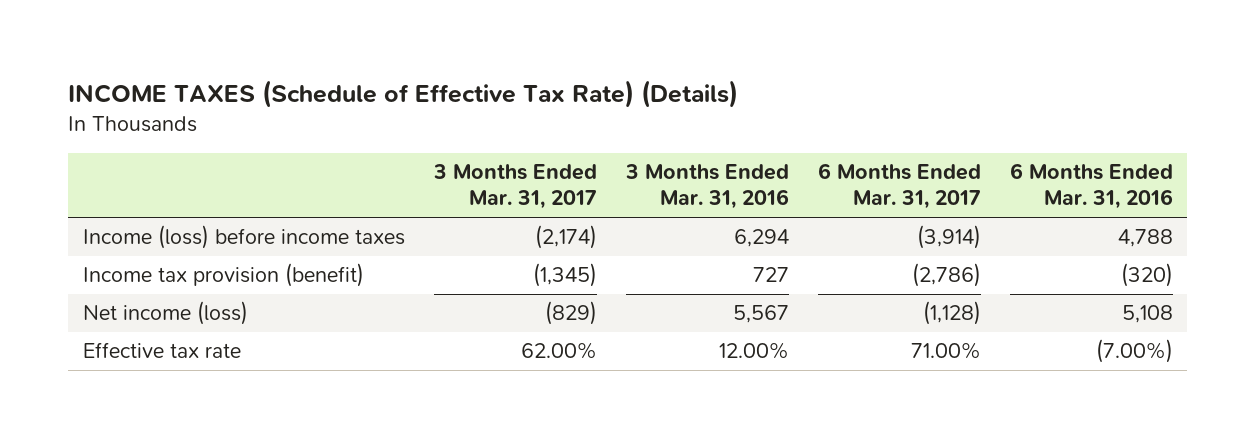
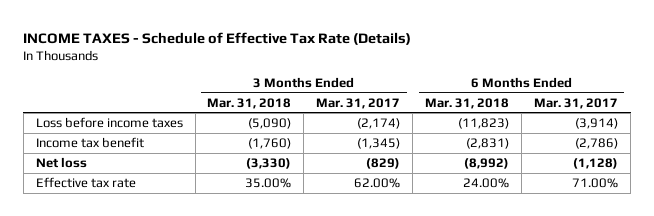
- INCOME TAXES (Schedule of Effective Tax Rate) (Details)
+ INCOME TAXES - Schedule of Effective Tax Rate (Details)
- | 3 Months Ended Mar. 31, 2017 | 3 Months Ended Mar. 31, 2016 | 6 Months Ended Mar. 31, 2017 | 6 Months Ended Mar. 31, 2016
+ | 3 Months Ended Mar. 31, 2018 | 3 Months Ended Mar. 31, 2017 | 6 Months Ended Mar. 31, 2018 | 6 Months Ended Mar. 31, 2017
- Income (loss) before income taxes | (2,174) | 6,294 | (3,914) | 4,788
- Income tax provision (benefit) | (1,345) | 727 | (2,786) | (320)
- Net income (loss) | (829) | 5,567 | (1,128) | 5,108
+ Loss before income taxes | (5,090) | (2,174) | (11,823) | (3,914)
+ Income tax benefit | (1,760) | (1,345) | (2,831) | (2,786)
+ Net loss | (3,330) | (829) | (8,992) | (1,128)

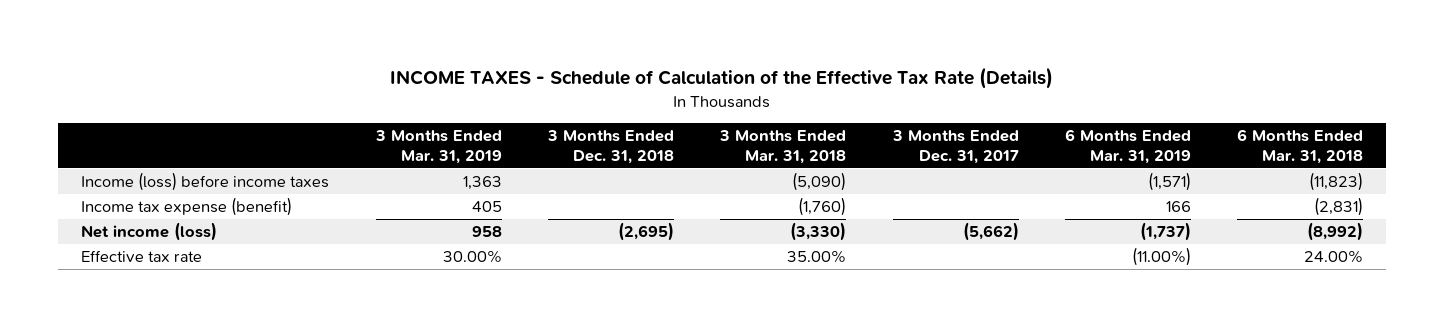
- INCOME TAXES - Schedule of Effective Tax Rate (Details)
+ INCOME TAXES - Schedule of Calculation of the Effective Tax Rate (Details)
- | 3 Months Ended Mar. 31, 2018 | 3 Months Ended Mar. 31, 2017 | 6 Months Ended Mar. 31, 2018 | 6 Months Ended Mar. 31, 2017
+ | 3 Months Ended Mar. 31, 2019 | 3 Months Ended Dec. 31, 2018 | 3 Months Ended Mar. 31, 2018 | 3 Months Ended Dec. 31, 2017 | 6 Months Ended Mar. 31, 2019 | 6 Months Ended Mar. 31, 2018
- Loss before income taxes | (5,090) | (2,174) | (11,823) | (3,914)
- Income tax benefit | (1,760) | (1,345) | (2,831) | (2,786)
- Net loss | (3,330) | (829) | (8,992) | (1,128)
+ Income (loss) before income taxes | 1,363 | | (5,090) | | (1,571) | (11,823)
+ Income tax expense (benefit) | 405 | | (1,760) | | 166 | (2,831)
+ Net income (loss) | 958 | (2,695) | (3,330) | (5,662) | (1,737) | (8,992)

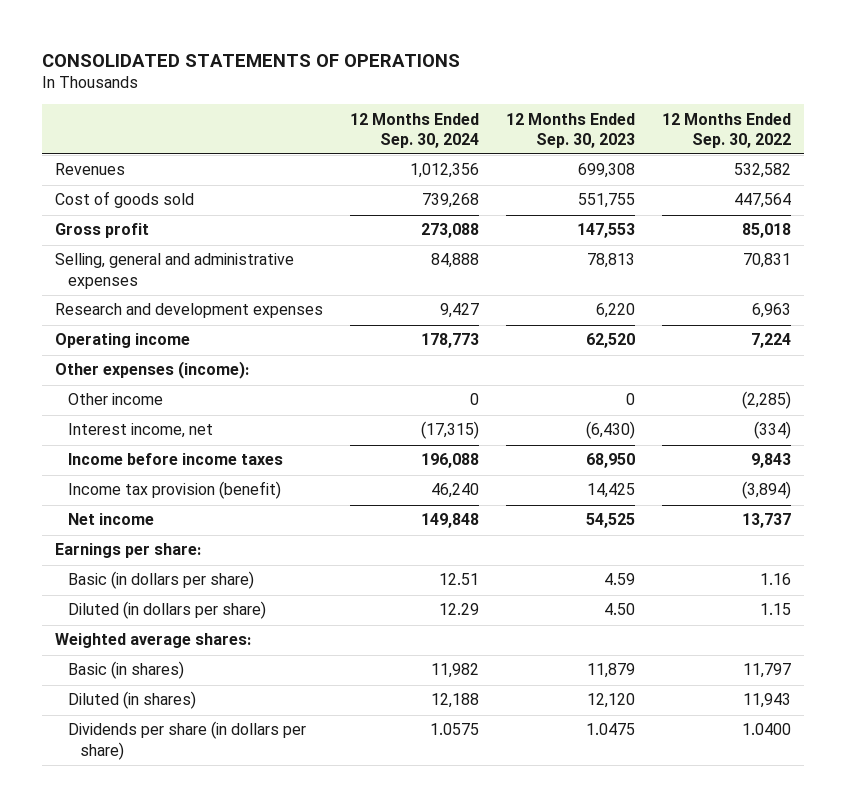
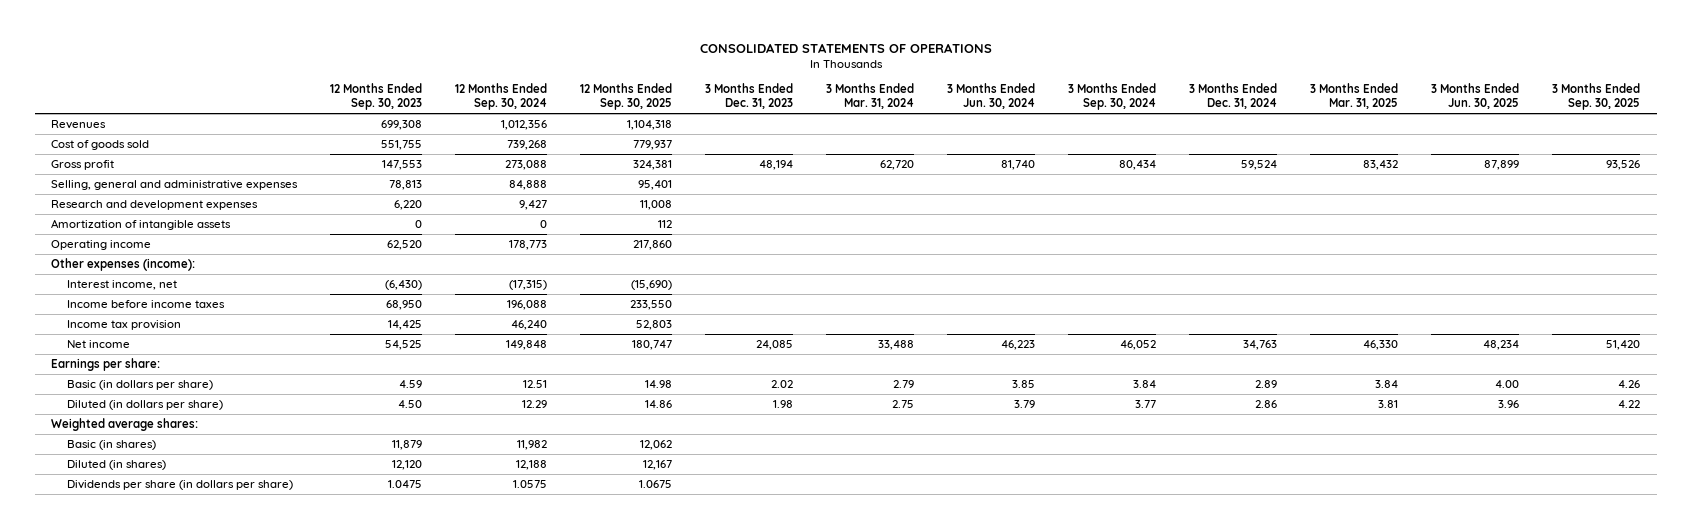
- | 12 Months Ended Sep. 30, 2024 | 12 Months Ended Sep. 30, 2023 | 12 Months Ended Sep. 30, 2022
+ | 12 Months Ended Sep. 30, 2023 | 12 Months Ended Sep. 30, 2024 | 12 Months Ended Sep. 30, 2025 | 3 Months Ended Dec. 31, 2023 | 3 Months Ended Mar. 31, 2024 | 3 Months Ended Jun. 30, 2024 | 3 Months Ended Sep. 30, 2024 | 3 Months Ended Dec. 31, 2024 | 3 Months Ended Mar. 31, 2025 | 3 Months Ended Jun. 30, 2025 | 3 Months Ended Sep. 30, 2025
+ Amortization of intangible assets | 0 | 0 | 112 | | | | | | | |
- Other income | 0 | 0 | (2,285)
- Income tax provision (benefit) | 46,240 | 14,425 | (3,894)
+ Income tax provision | 14,425 | 46,240 | 52,803 | | | | | | | |

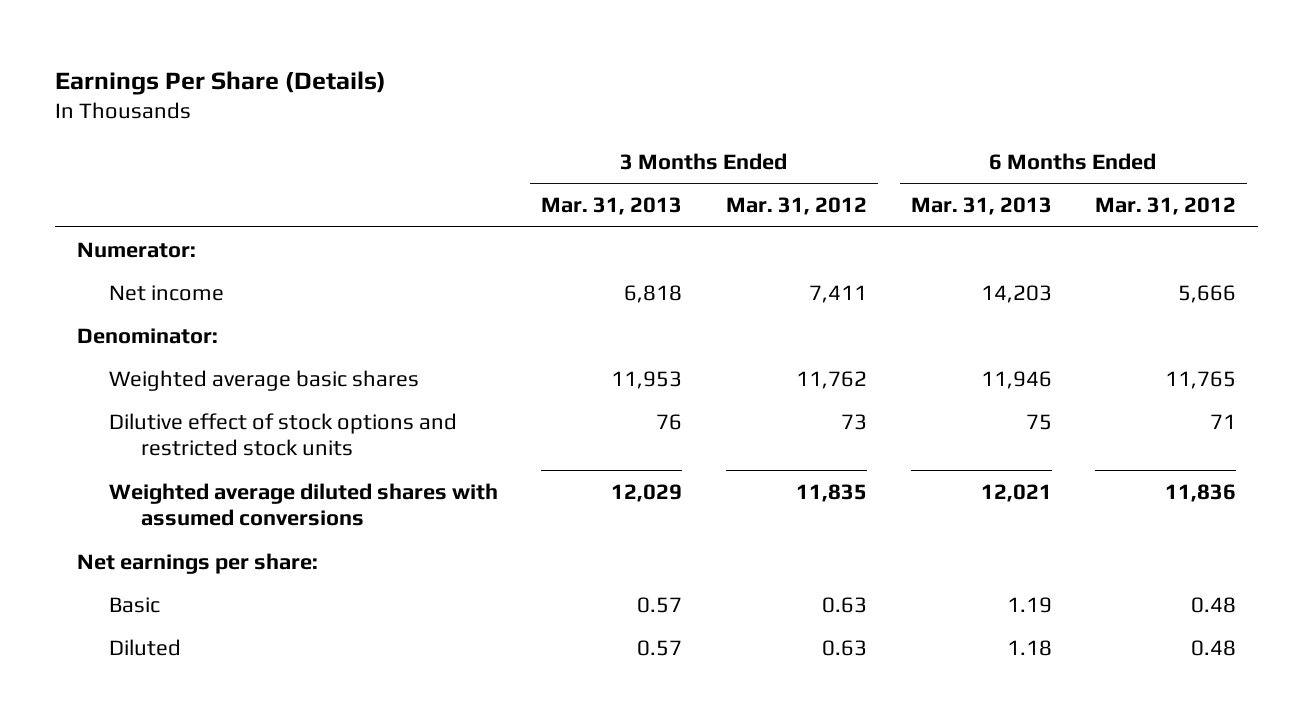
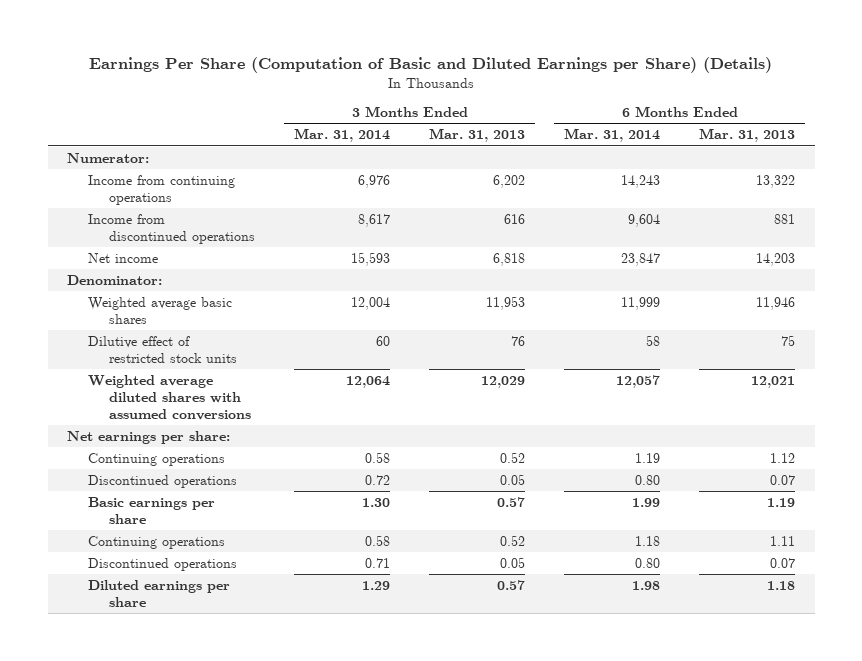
- Earnings Per Share (Details)
+ Earnings Per Share (Computation of Basic and Diluted Earnings per Share) (Details)
- | 3 Months Ended Mar. 31, 2013 | 3 Months Ended Mar. 31, 2012 | 6 Months Ended Mar. 31, 2013 | 6 Months Ended Mar. 31, 2012
+ | 3 Months Ended Mar. 31, 2014 | 3 Months Ended Mar. 31, 2013 | 6 Months Ended Mar. 31, 2014 | 6 Months Ended Mar. 31, 2013
+ Income from continuing operations | 6,976 | 6,202 | 14,243 | 13,322
+ Income from discontinued operations | 8,617 | 616 | 9,604 | 881
- Dilutive effect of stock options and restricted stock units | 76 | 73 | 75 | 71
+ Dilutive effect of restricted stock units | 60 | 76 | 58 | 75
- Basic | 0.57 | 0.63 | 1.19 | 0.48
- Diluted | 0.57 | 0.63 | 1.18 | 0.48
+ Continuing operations | 0.58 | 0.52 | 1.19 | 1.12
+ Discontinued operations | 0.72 | 0.05 | 0.80 | 0.07
+ Basic earnings per share | 1.30 | 0.57 | 1.99 | 1.19
+ Continuing operations | 0.58 | 0.52 | 1.18 | 1.11
+ Discontinued operations | 0.71 | 0.05 | 0.80 | 0.07
+ Diluted earnings per share | 1.29 | 0.57 | 1.98 | 1.18

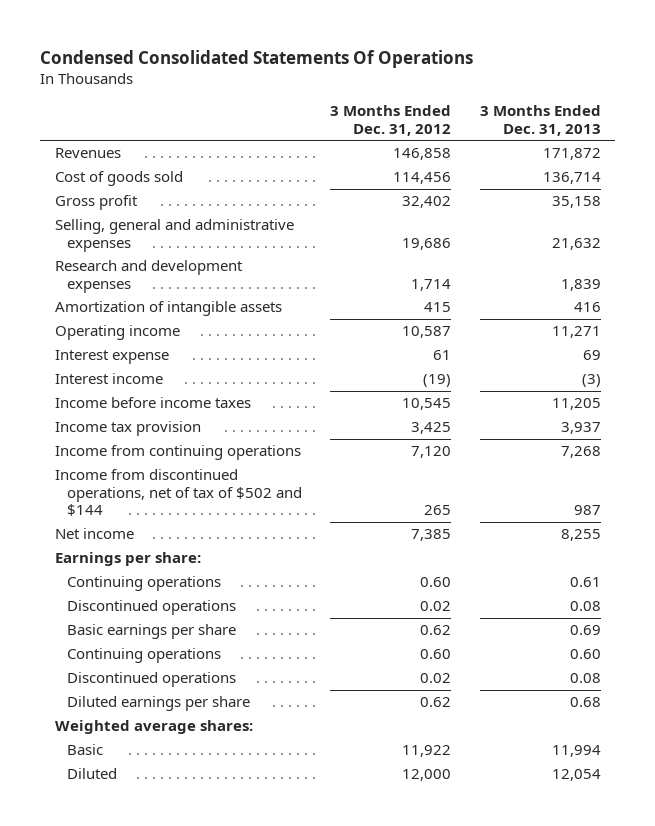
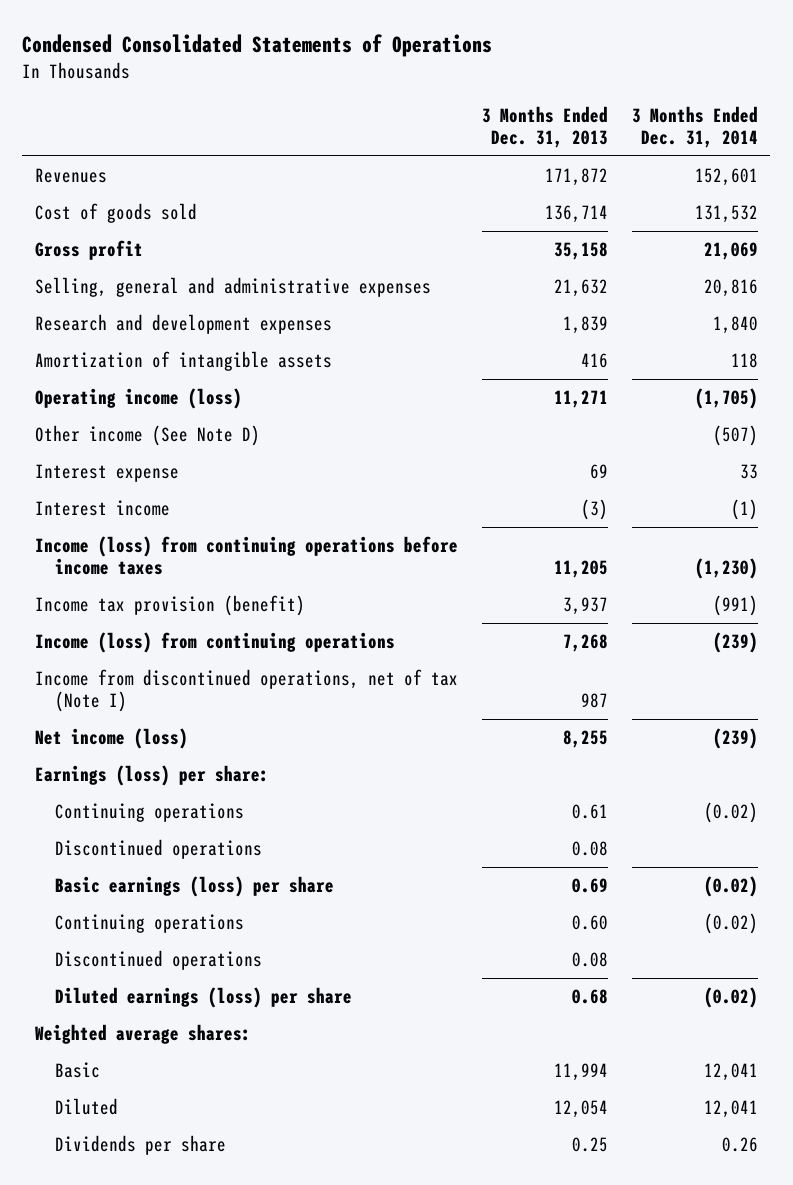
- Condensed Consolidated Statements Of Operations
+ Condensed Consolidated Statements of Operations
- | 3 Months Ended Dec. 31, 2012 | 3 Months Ended Dec. 31, 2013
+ | 3 Months Ended Dec. 31, 2013 | 3 Months Ended Dec. 31, 2014
- Operating income | 10,587 | 11,271
+ Operating income (loss) | 11,271 | (1,705)
+ Other income (See Note D) | | (507)
- Income before income taxes | 10,545 | 11,205
- Income tax provision | 3,425 | 3,937
- Income from continuing operations | 7,120 | 7,268
- Income from discontinued operations, net of tax of $502 and $144 | 265 | 987
- Net income | 7,385 | 8,255
- Earnings per share:
+ Income (loss) from continuing operations before income taxes | 11,205 | (1,230)
+ Income tax provision (benefit) | 3,937 | (991)
+ Income (loss) from continuing operations | 7,268 | (239)
+ Income from discontinued operations, net of tax (Note I) | 987 |
+ Net income (loss) | 8,255 | (239)
+ Earnings (loss) per share:
- Basic earnings per share | 0.62 | 0.69
+ Basic earnings (loss) per share | 0.69 | (0.02)
- Diluted earnings per share | 0.62 | 0.68
+ Diluted earnings (loss) per share | 0.68 | (0.02)
+ Dividends per share | 0.25 | 0.26

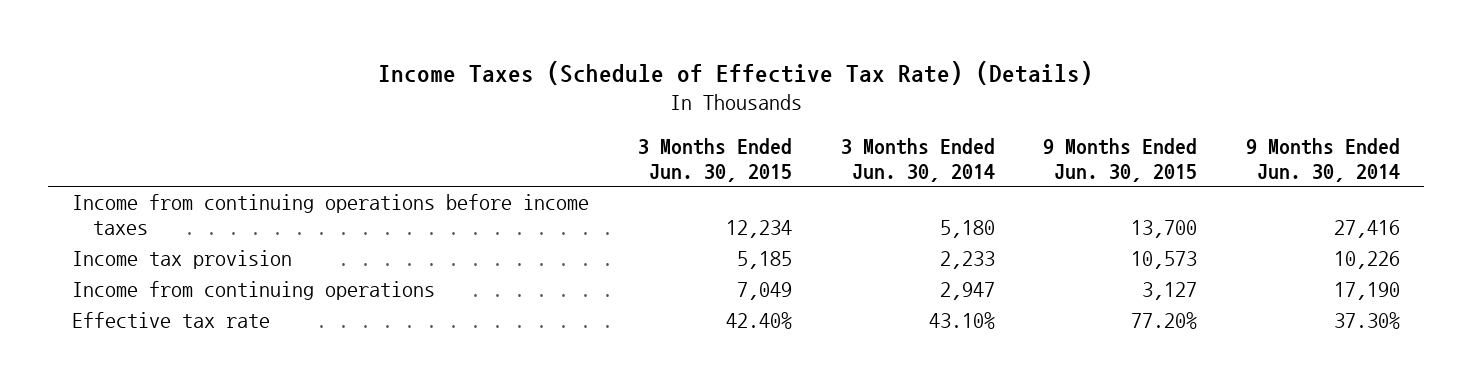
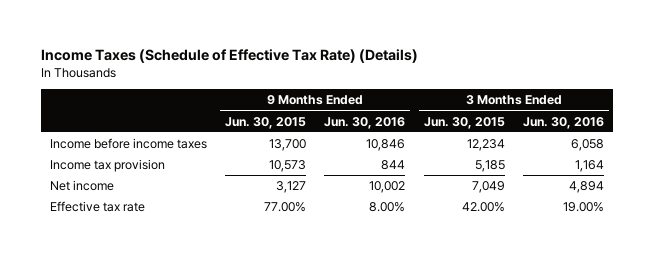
- | 3 Months Ended Jun. 30, 2015 | 3 Months Ended Jun. 30, 2014 | 9 Months Ended Jun. 30, 2015 | 9 Months Ended Jun. 30, 2014
+ | 9 Months Ended Jun. 30, 2015 | 9 Months Ended Jun. 30, 2016 | 3 Months Ended Jun. 30, 2015 | 3 Months Ended Jun. 30, 2016
- Income from continuing operations before income taxes | 12,234 | 5,180 | 13,700 | 27,416
+ Income before income taxes | 13,700 | 10,846 | 12,234 | 6,058
- Income from continuing operations | 7,049 | 2,947 | 3,127 | 17,190
- Effective tax rate | 42.40% | 43.10% | 77.20% | 37.30%
+ Net income | 3,127 | 10,002 | 7,049 | 4,894
+ Effective tax rate | 77.00% | 8.00% | 42.00% | 19.00%

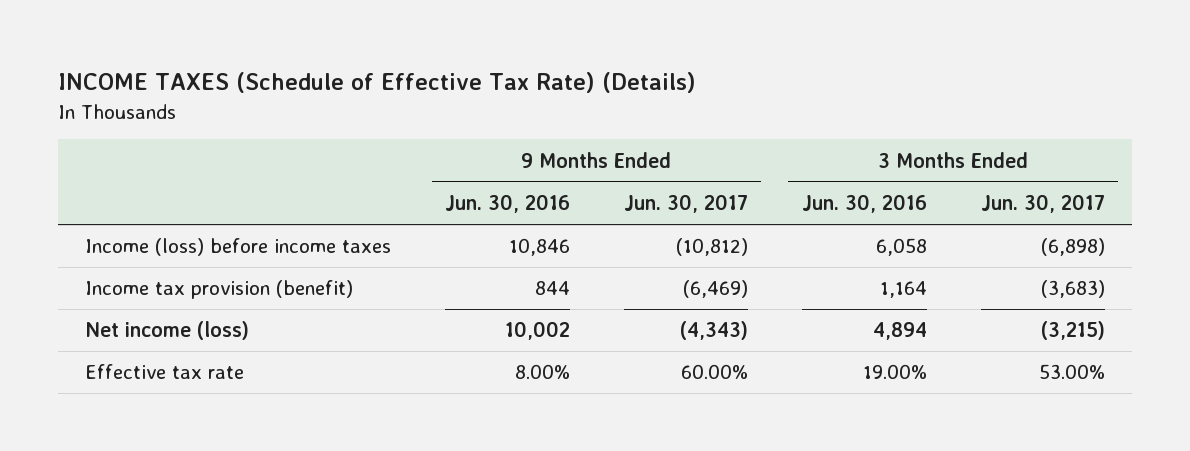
- Income Taxes (Schedule of Effective Tax Rate) (Details)
+ INCOME TAXES (Schedule of Effective Tax Rate) (Details)
- | 9 Months Ended Jun. 30, 2015 | 9 Months Ended Jun. 30, 2016 | 3 Months Ended Jun. 30, 2015 | 3 Months Ended Jun. 30, 2016
+ | 9 Months Ended Jun. 30, 2016 | 9 Months Ended Jun. 30, 2017 | 3 Months Ended Jun. 30, 2016 | 3 Months Ended Jun. 30, 2017
- Income before income taxes | 13,700 | 10,846 | 12,234 | 6,058
- Income tax provision | 10,573 | 844 | 5,185 | 1,164
- Net income | 3,127 | 10,002 | 7,049 | 4,894
+ Income (loss) before income taxes | 10,846 | (10,812) | 6,058 | (6,898)
+ Income tax provision (benefit) | 844 | (6,469) | 1,164 | (3,683)
+ Net income (loss) | 10,002 | (4,343) | 4,894 | (3,215)

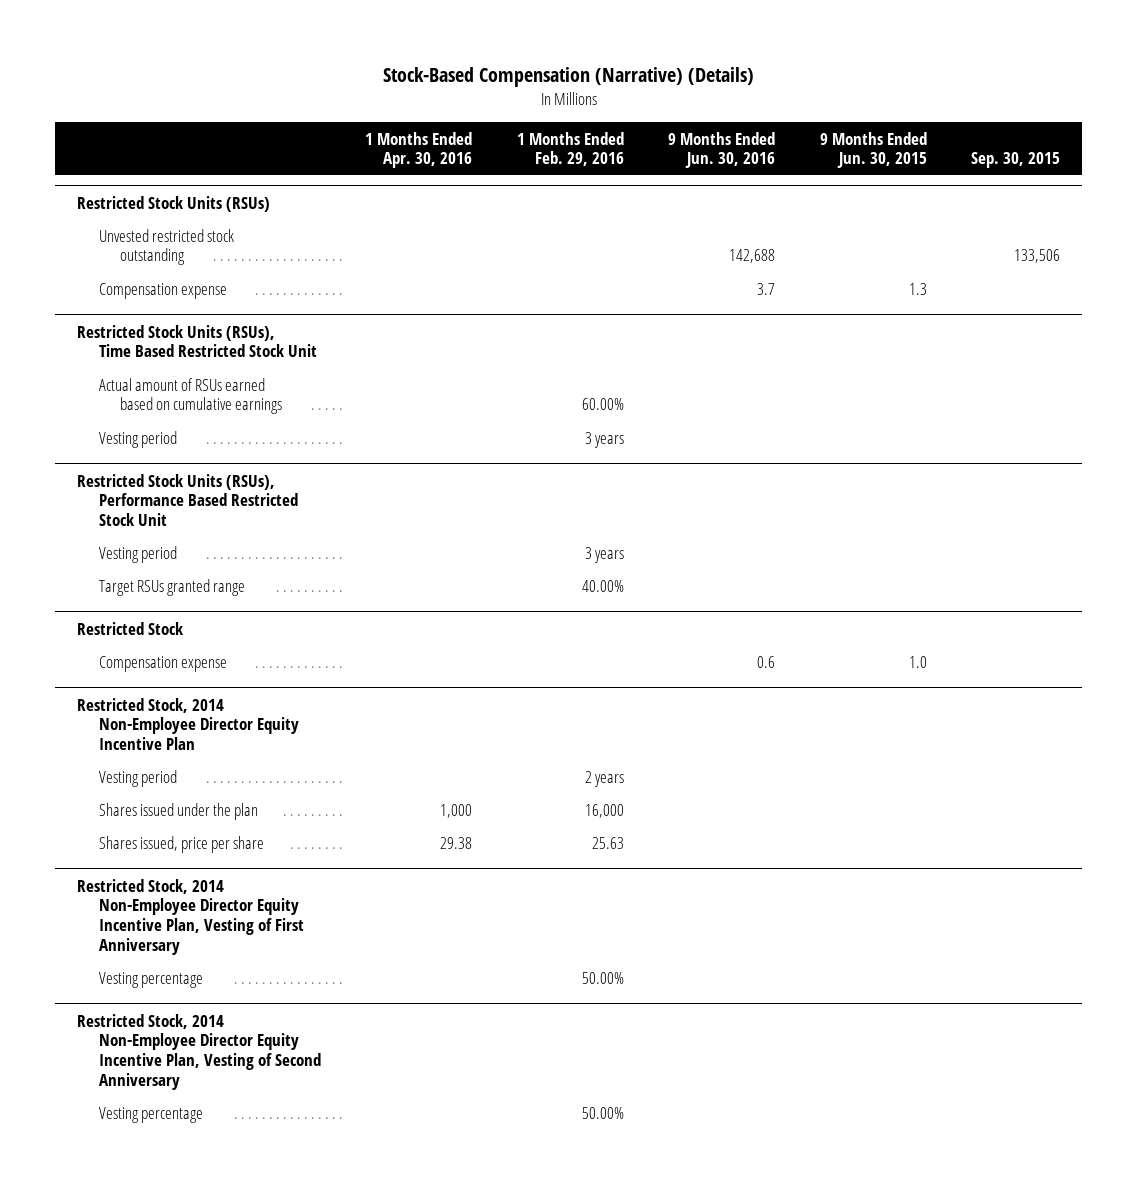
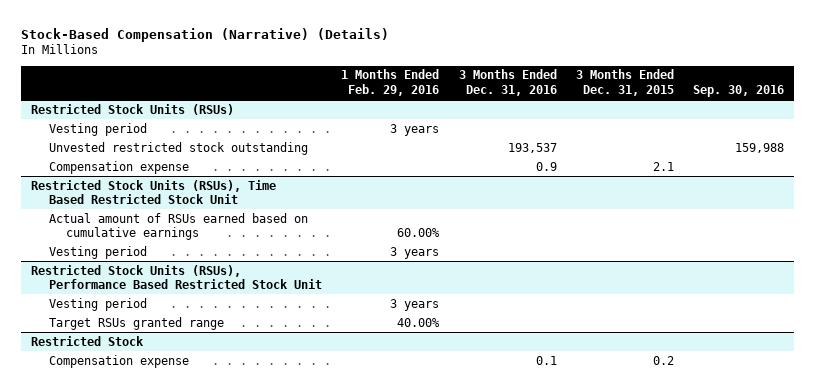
- | 1 Months Ended Apr. 30, 2016 | 1 Months Ended Feb. 29, 2016 | 9 Months Ended Jun. 30, 2016 | 9 Months Ended Jun. 30, 2015 | Sep. 30, 2015
+ | 1 Months Ended Feb. 29, 2016 | 3 Months Ended Dec. 31, 2016 | 3 Months Ended Dec. 31, 2015 | Sep. 30, 2016
@ Restricted Stock Units (RSUs)
+ Vesting period | 3 years | | |
- Restricted Stock, 2014 Non-Employee Director Equity Incentive Plan
- Vesting period | | 2 years | | |
- Shares issued under the plan | 1,000 | 16,000 | | |
- Shares issued, price per share | 29.38 | 25.63 | | |
- Restricted Stock, 2014 Non-Employee Director Equity Incentive Plan, Vesting of First Anniversary
- Vesting percentage | | 50.00% | | |
- Restricted Stock, 2014 Non-Employee Director Equity Incentive Plan, Vesting of Second Anniversary
- Vesting percentage | | 50.00% | | |

